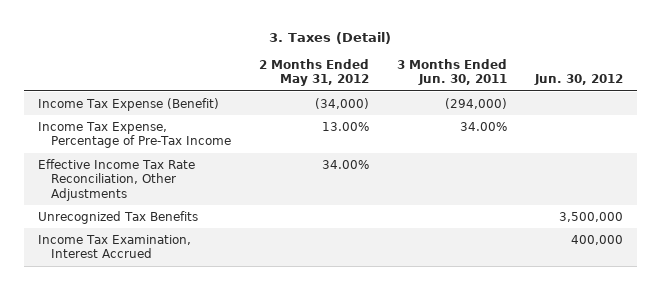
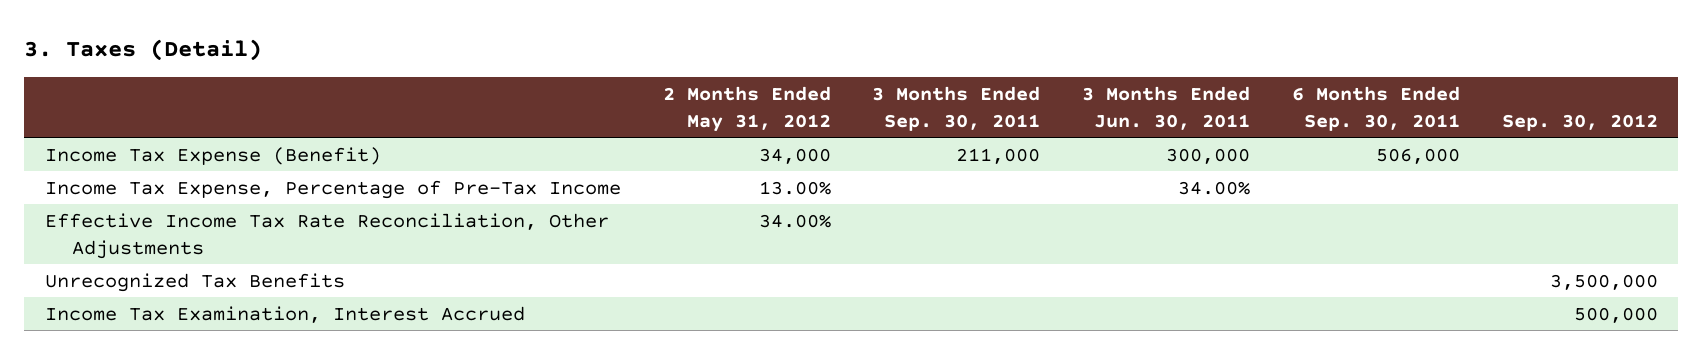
- | 2 Months Ended May 31, 2012 | 3 Months Ended Jun. 30, 2011 | Jun. 30, 2012
+ | 2 Months Ended May 31, 2012 | 3 Months Ended Sep. 30, 2011 | 3 Months Ended Jun. 30, 2011 | 6 Months Ended Sep. 30, 2011 | Sep. 30, 2012
- Income Tax Expense (Benefit) | (34,000) | (294,000) |
+ Income Tax Expense (Benefit) | 34,000 | 211,000 | 300,000 | 506,000 |

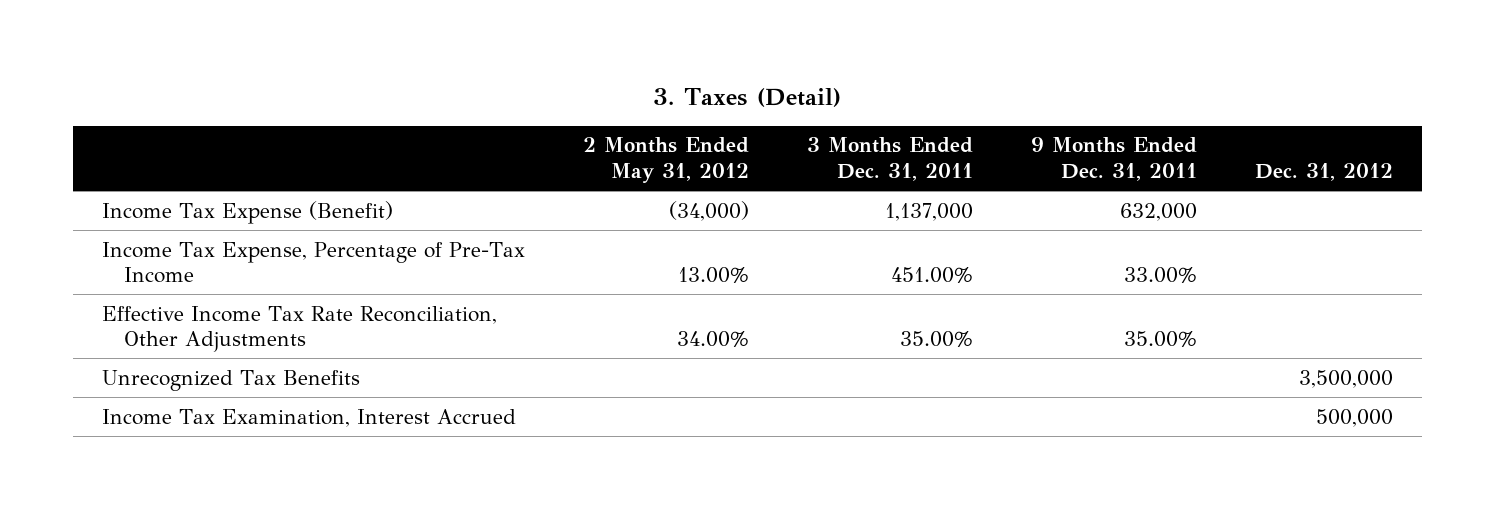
- | 2 Months Ended May 31, 2012 | 3 Months Ended Sep. 30, 2011 | 3 Months Ended Jun. 30, 2011 | 6 Months Ended Sep. 30, 2011 | Sep. 30, 2012
+ | 2 Months Ended May 31, 2012 | 3 Months Ended Dec. 31, 2011 | 9 Months Ended Dec. 31, 2011 | Dec. 31, 2012
- Income Tax Expense (Benefit) | 34,000 | 211,000 | 300,000 | 506,000 |
+ Income Tax Expense (Benefit) | (34,000) | 1,137,000 | 632,000 |

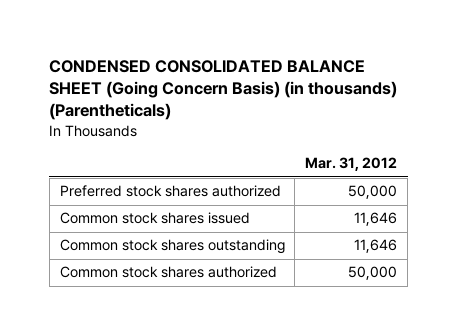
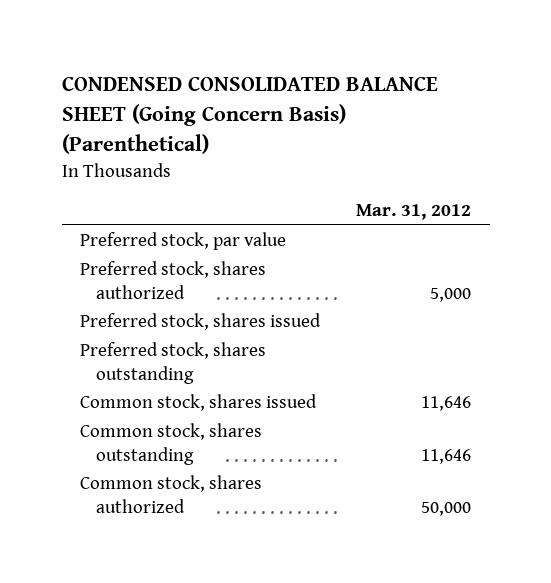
- CONDENSED CONSOLIDATED BALANCE SHEET (Going Concern Basis) (in thousands) (Parentheticals)
+ CONDENSED CONSOLIDATED BALANCE SHEET (Going Concern Basis) (Parenthetical)
- Preferred stock shares authorized | 50,000
- Common stock shares issued | 11,646
- Common stock shares outstanding | 11,646
- Common stock shares authorized | 50,000
+ Preferred stock, par value
+ Preferred stock, shares authorized | 5,000
+ Preferred stock, shares issued
+ Preferred stock, shares outstanding
+ Common stock, shares issued | 11,646
+ Common stock, shares outstanding | 11,646
+ Common stock, shares authorized | 50,000

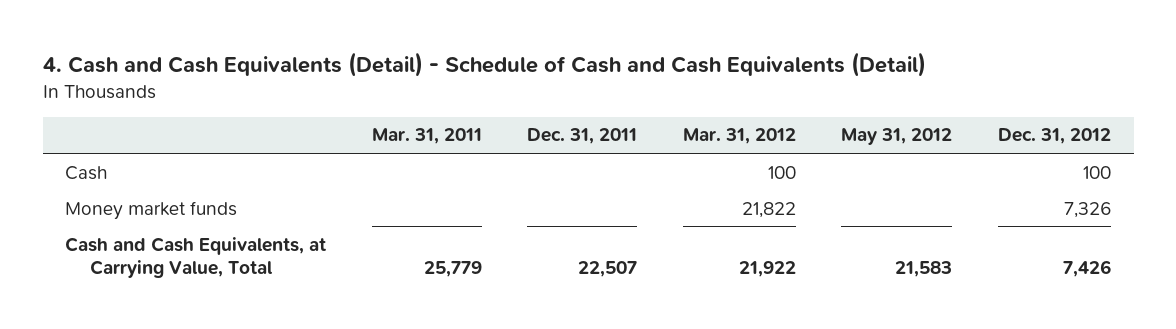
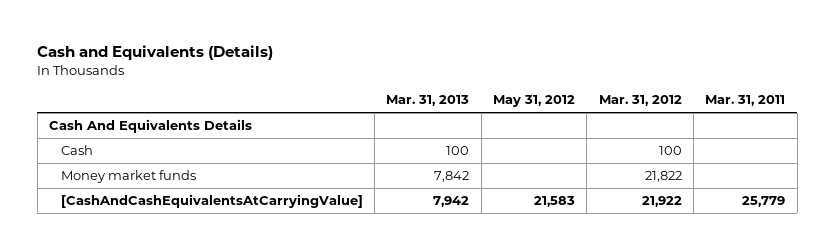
- 4. Cash and Cash Equivalents (Detail) - Schedule of Cash and Cash Equivalents (Detail)
+ Cash and Equivalents (Details)
- | Mar. 31, 2011 | Dec. 31, 2011 | Mar. 31, 2012 | May 31, 2012 | Dec. 31, 2012
+ | Mar. 31, 2013 | May 31, 2012 | Mar. 31, 2012 | Mar. 31, 2011
+ Cash And Equivalents Details
- Cash and Cash Equivalents, at Carrying Value, Total | 25,779 | 22,507 | 21,922 | 21,583 | 7,426
+ [CashAndCashEquivalentsAtCarryingValue] | 7,942 | 21,583 | 21,922 | 25,779

